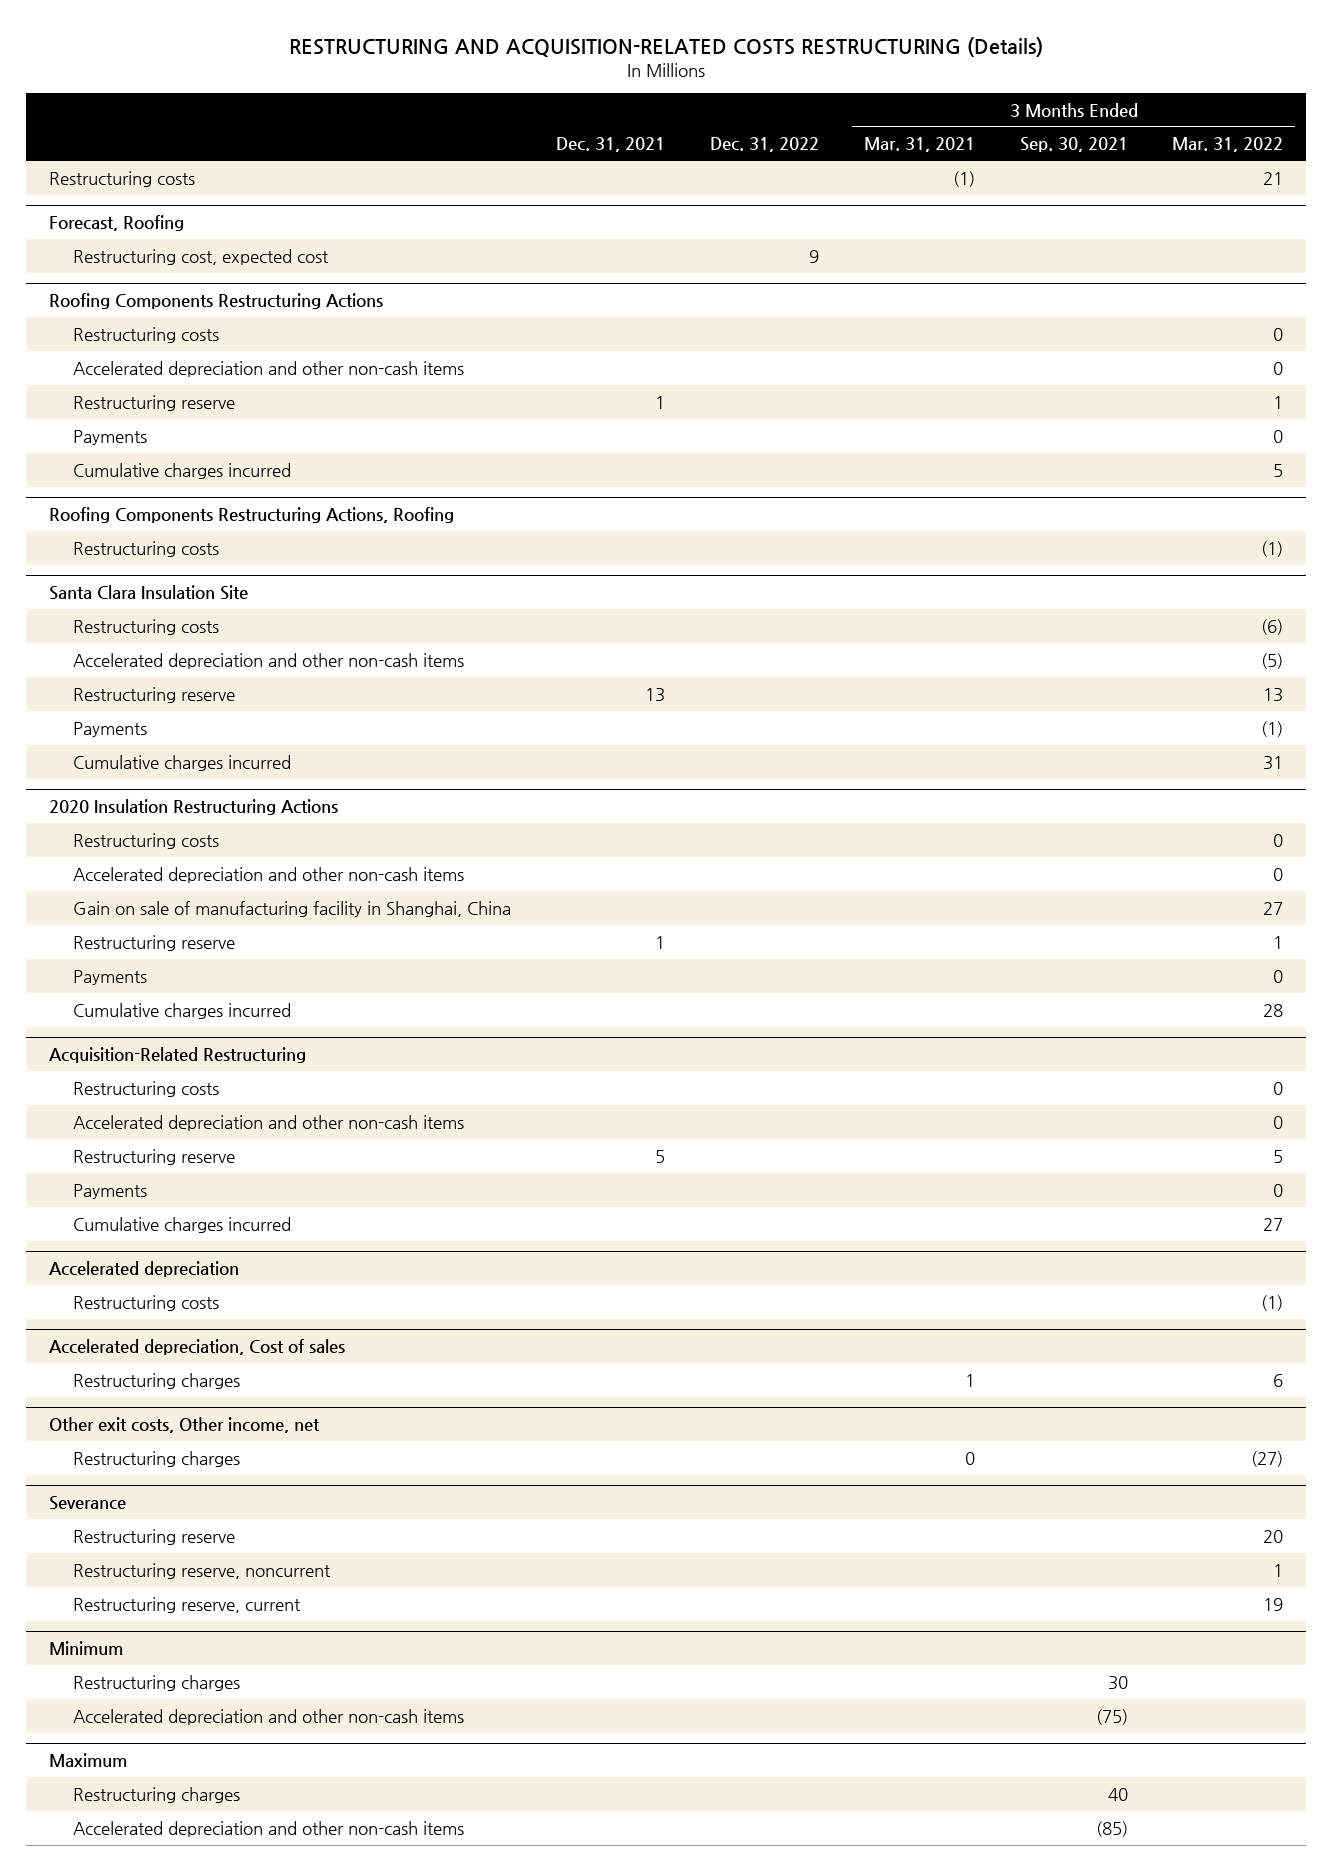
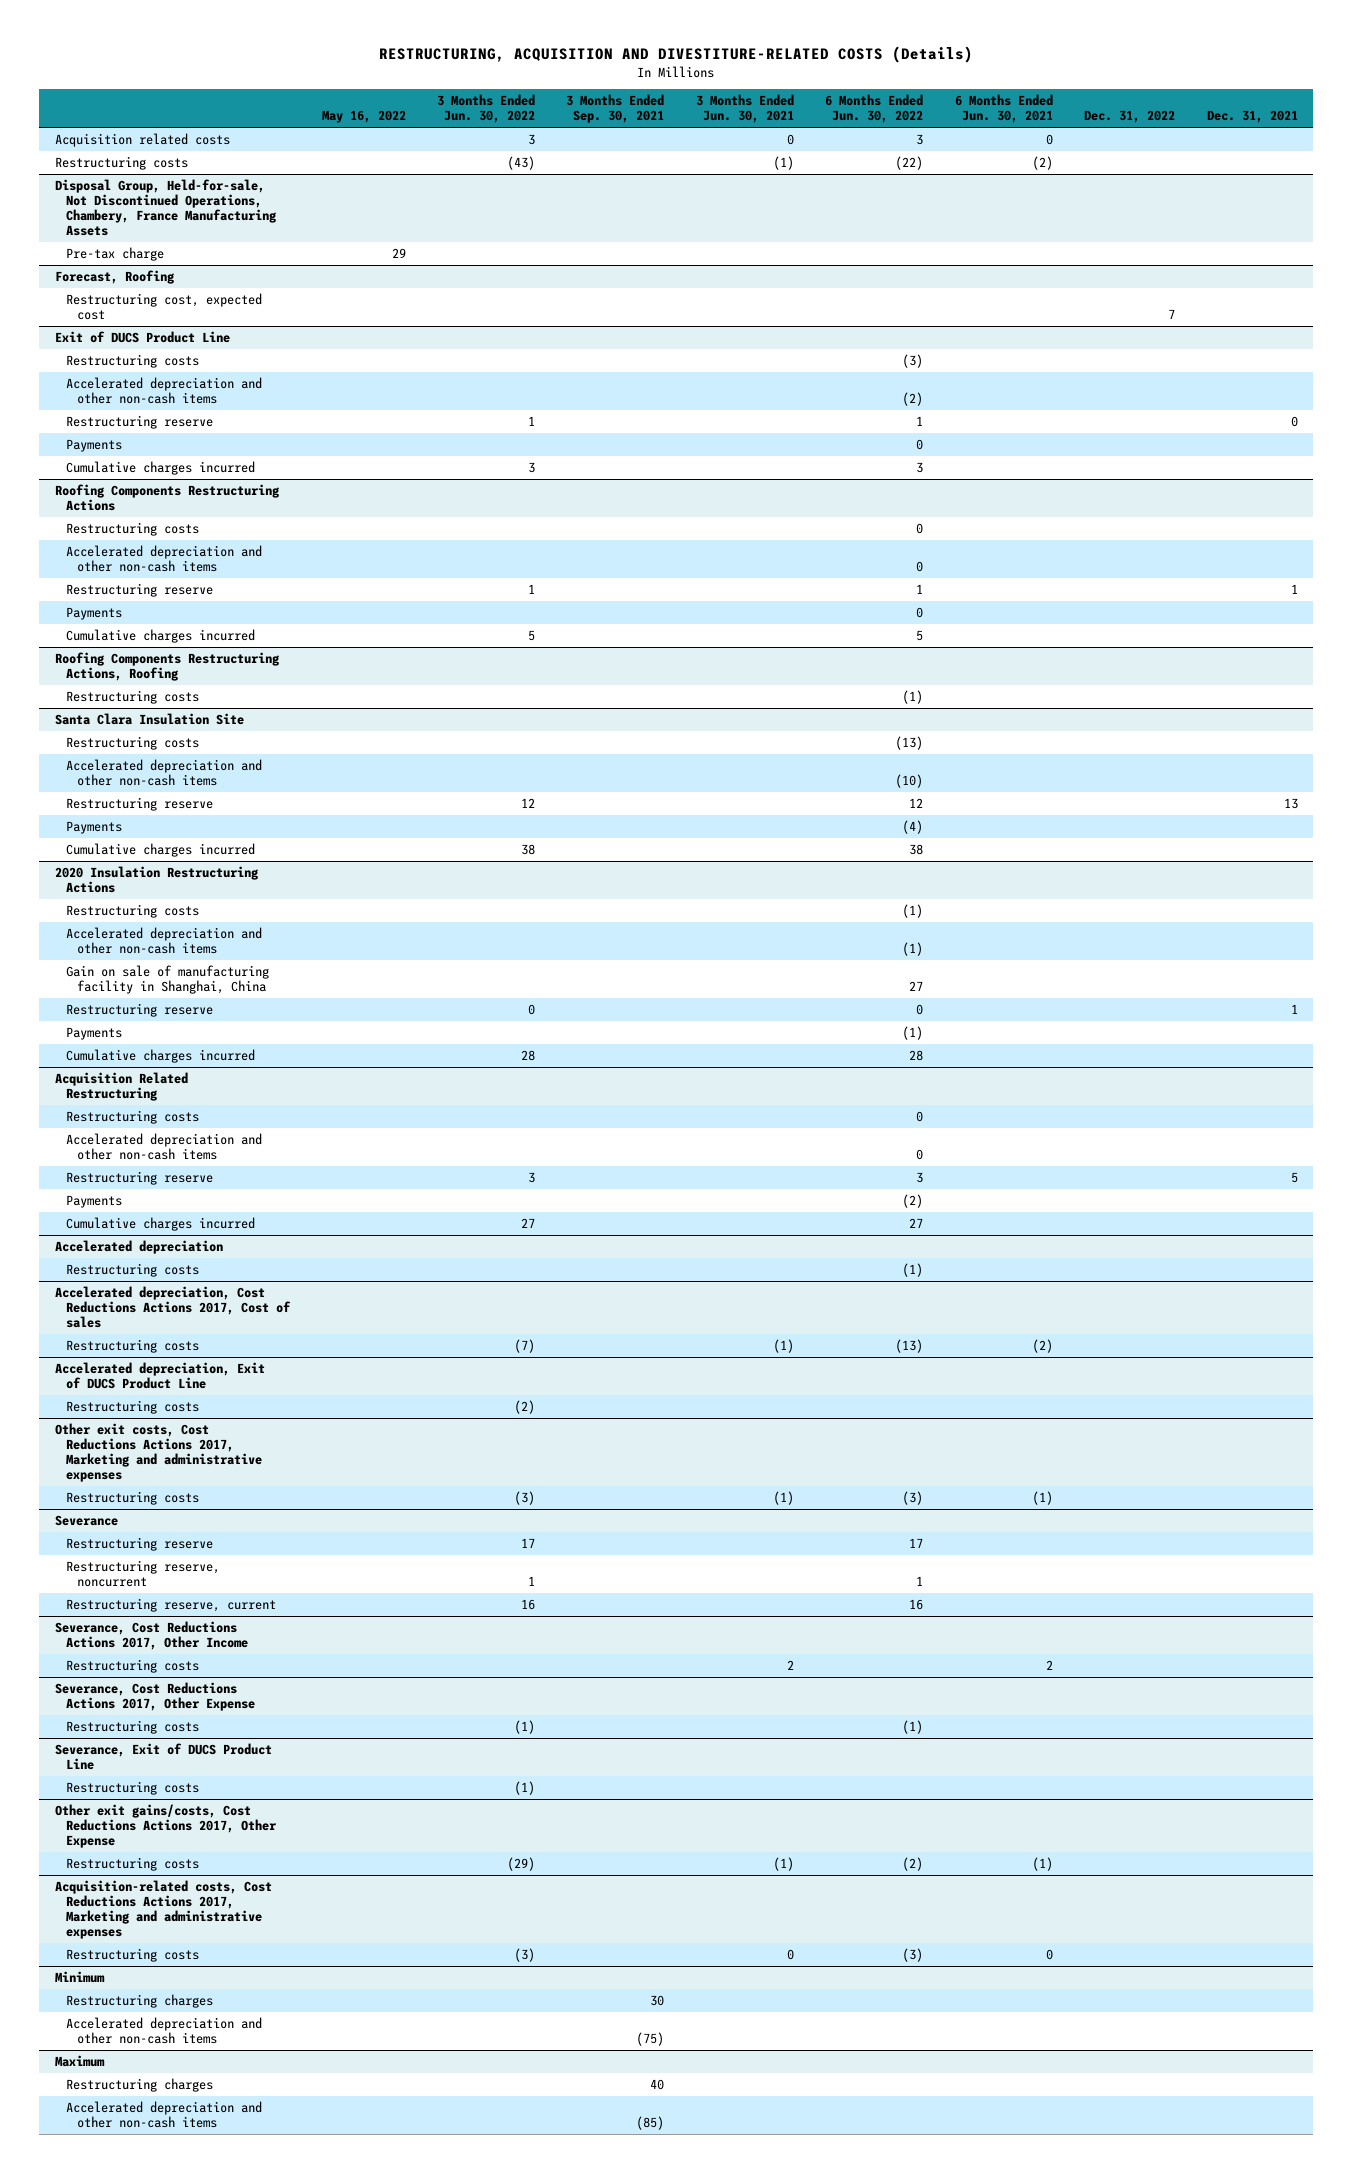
- RESTRUCTURING AND ACQUISITION-RELATED COSTS RESTRUCTURING (Details)
+ RESTRUCTURING, ACQUISITION AND DIVESTITURE-RELATED COSTS (Details)
- | Dec. 31, 2021 | Dec. 31, 2022 | 3 Months Ended Mar. 31, 2021 | 3 Months Ended Sep. 30, 2021 | 3 Months Ended Mar. 31, 2022
+ | May 16, 2022 | 3 Months Ended Jun. 30, 2022 | 3 Months Ended Sep. 30, 2021 | 3 Months Ended Jun. 30, 2021 | 6 Months Ended Jun. 30, 2022 | 6 Months Ended Jun. 30, 2021 | Dec. 31, 2022 | Dec. 31, 2021
+ Acquisition related costs | | 3 | | 0 | 3 | 0 | |
+ Disposal Group, Held-for-sale, Not Discontinued Operations, Chambery, France Manufacturing Assets
+ Pre-tax charge | 29 | | | | | | |
@ Forecast, Roofing
- Restructuring cost, expected cost | | 9 | | |
+ Restructuring cost, expected cost | | | | | | | 7 |
+ Exit of DUCS Product Line
+ Restructuring costs | | | | | (3) | | |
+ Accelerated depreciation and other non-cash items | | | | | (2) | | |
+ Restructuring reserve | | 1 | | | 1 | | | 0
+ Payments | | | | | 0 | | |
+ Cumulative charges incurred | | 3 | | | 3 | | |
- Acquisition-Related Restructuring
+ Acquisition Related Restructuring
- Accelerated depreciation, Cost of sales
- Restructuring charges | | | 1 | | 6
- Other exit costs, Other income, net
- Restructuring charges | | | 0 | | (27)
+ Accelerated depreciation, Cost Reductions Actions 2017, Cost of sales
+ Restructuring costs | | (7) | | (1) | (13) | (2) | |
+ Accelerated depreciation, Exit of DUCS Product Line
+ Restructuring costs | | (2) | | | | | |
+ Other exit costs, Cost Reductions Actions 2017, Marketing and administrative expenses
+ Restructuring costs | | (3) | | (1) | (3) | (1) | |
+ Severance, Cost Reductions Actions 2017, Other Income
+ Restructuring costs | | | | 2 | | 2 | |
+ Severance, Cost Reductions Actions 2017, Other Expense
+ Restructuring costs | | (1) | | | (1) | | |
+ Severance, Exit of DUCS Product Line
+ Restructuring costs | | (1) | | | | | |
+ Other exit gains/costs, Cost Reductions Actions 2017, Other Expense
+ Restructuring costs | | (29) | | (1) | (2) | (1) | |
+ Acquisition-related costs, Cost Reductions Actions 2017, Marketing and administrative expenses
+ Restructuring costs | | (3) | | 0 | (3) | 0 | |

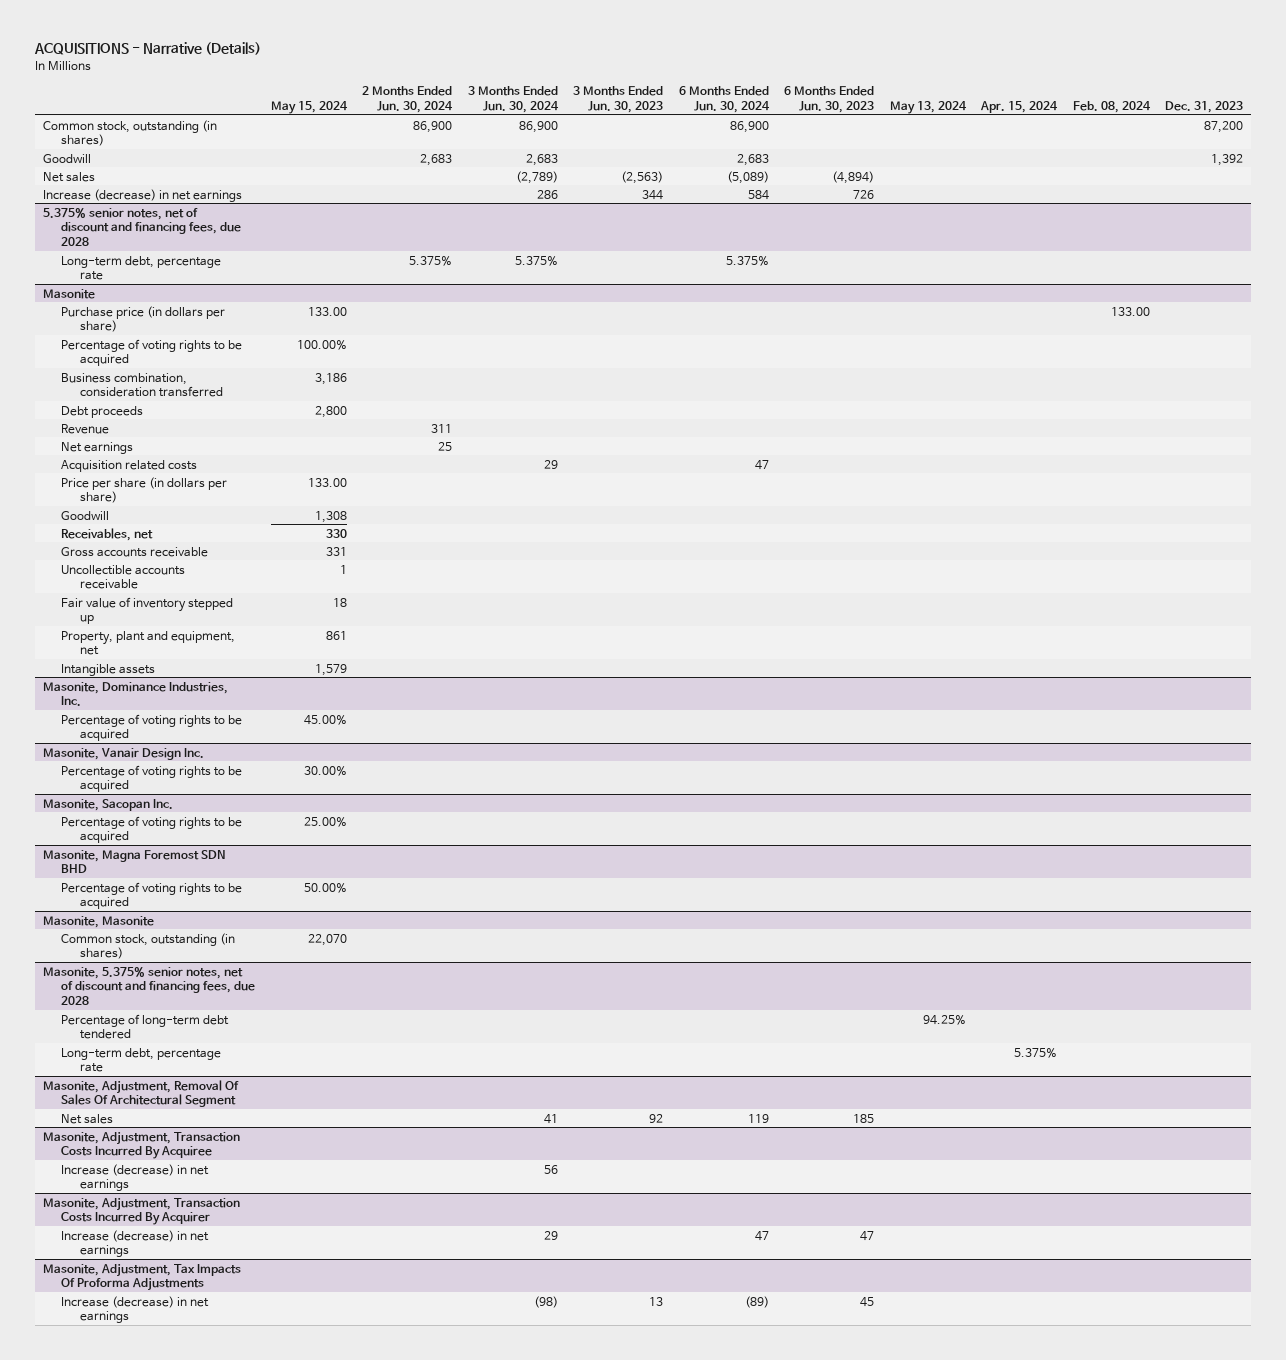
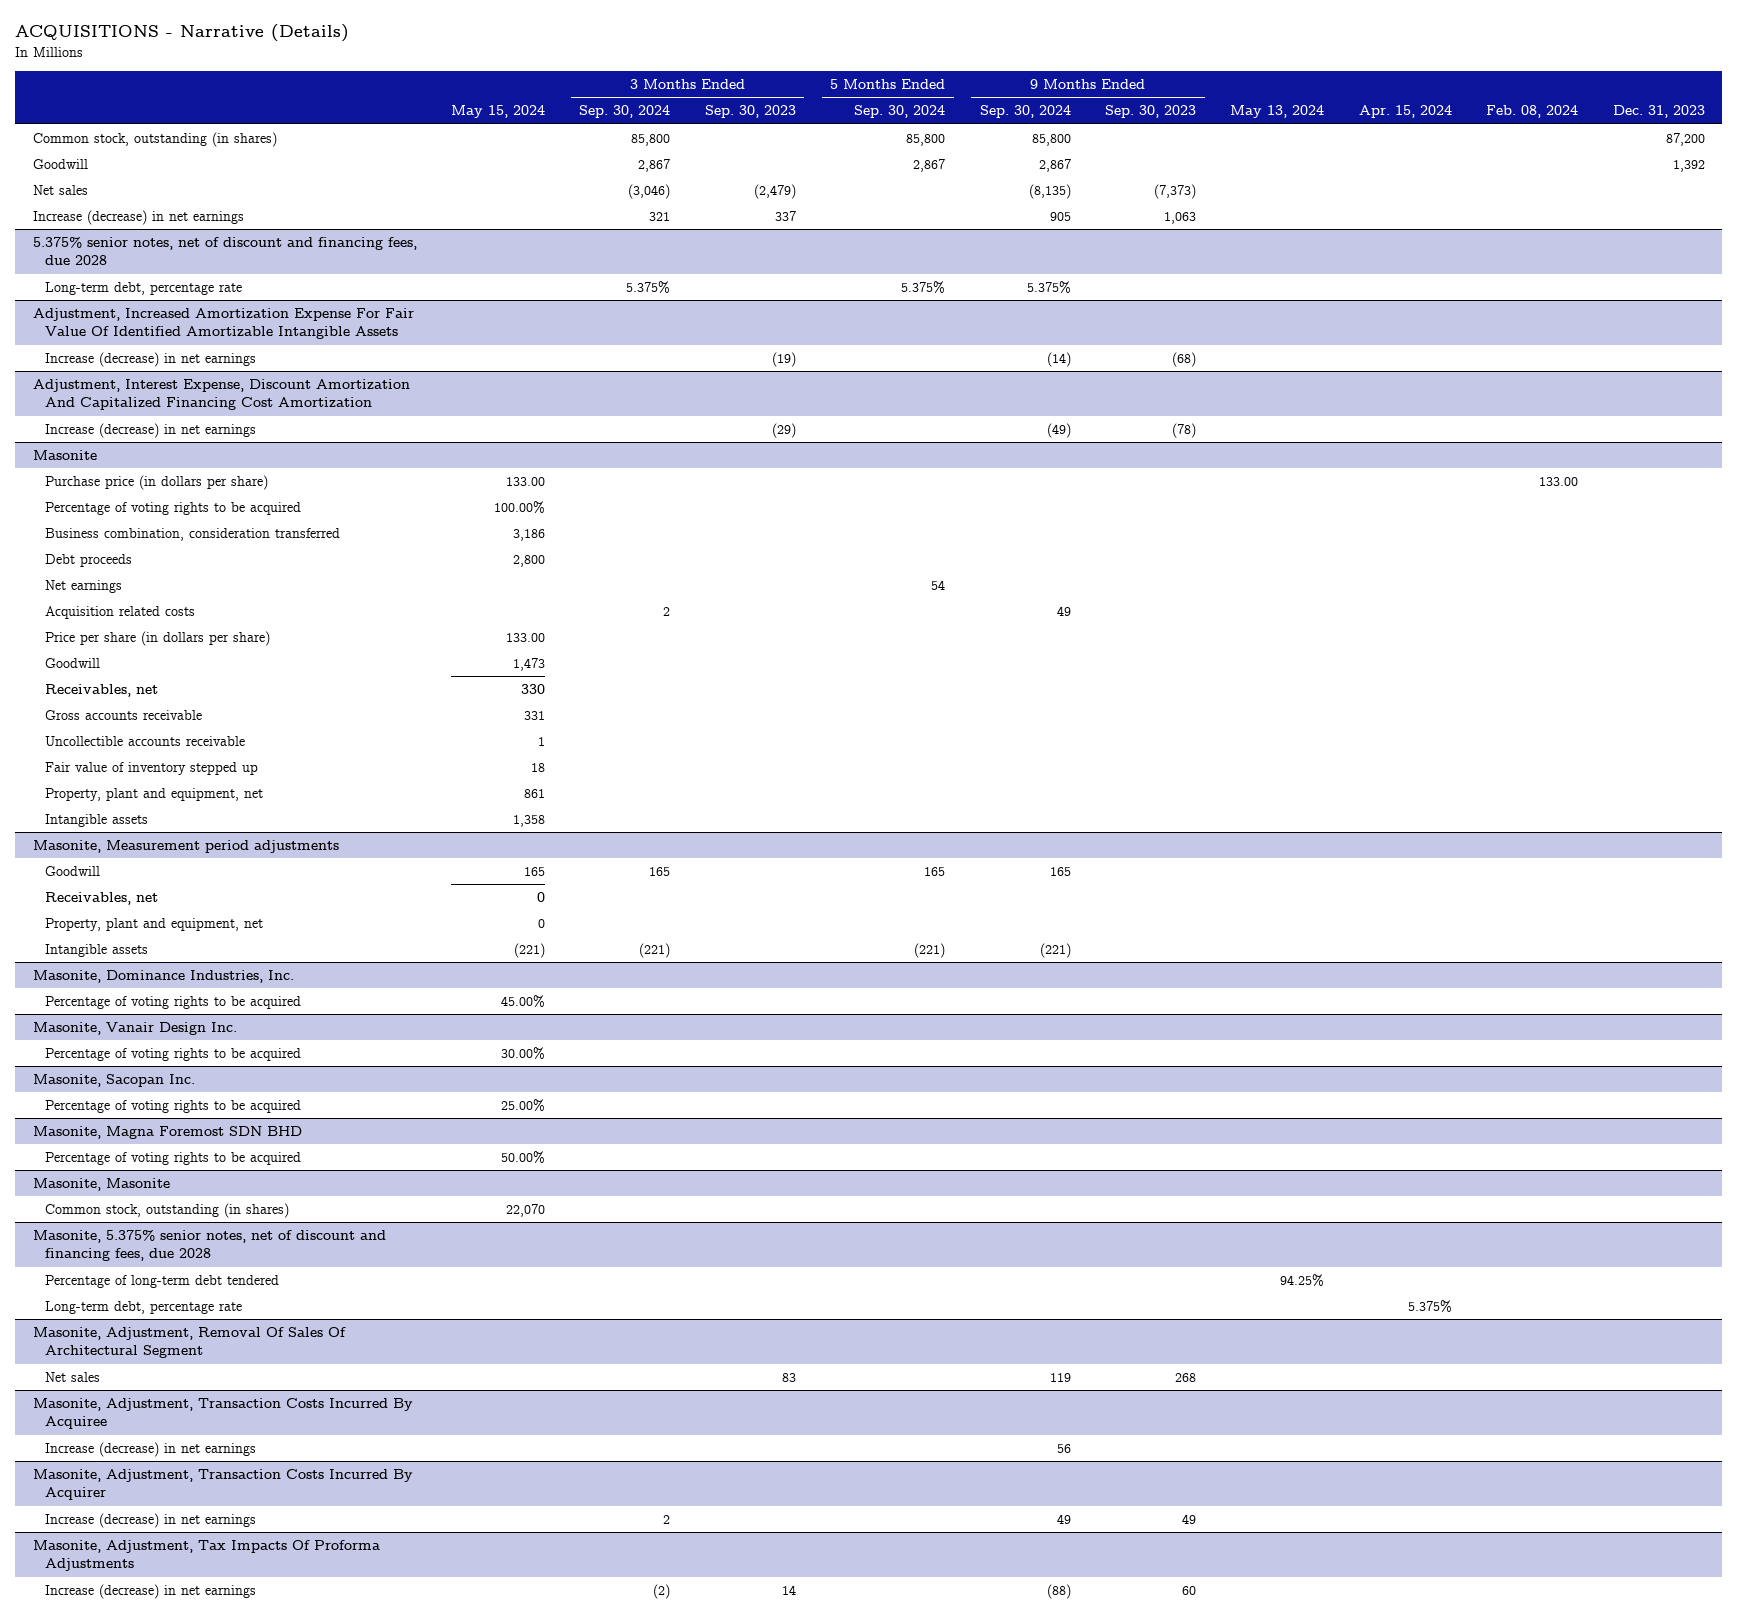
- | May 15, 2024 | 2 Months Ended Jun. 30, 2024 | 3 Months Ended Jun. 30, 2024 | 3 Months Ended Jun. 30, 2023 | 6 Months Ended Jun. 30, 2024 | 6 Months Ended Jun. 30, 2023 | May 13, 2024 | Apr. 15, 2024 | Feb. 08, 2024 | Dec. 31, 2023
+ | May 15, 2024 | 3 Months Ended Sep. 30, 2024 | 3 Months Ended Sep. 30, 2023 | 5 Months Ended Sep. 30, 2024 | 9 Months Ended Sep. 30, 2024 | 9 Months Ended Sep. 30, 2023 | May 13, 2024 | Apr. 15, 2024 | Feb. 08, 2024 | Dec. 31, 2023
+ Adjustment, Increased Amortization Expense For Fair Value Of Identified Amortizable Intangible Assets
+ Increase (decrease) in net earnings | | | (19) | | (14) | (68) | | | |
+ Adjustment, Interest Expense, Discount Amortization And Capitalized Financing Cost Amortization
+ Increase (decrease) in net earnings | | | (29) | | (49) | (78) | | | |
@ Masonite
- Revenue | | 311 | | | | | | | |
- Goodwill | 1,308 | | | | | | | | |
+ Goodwill | 1,473 | | | | | | | | |
- Intangible assets | 1,579 | | | | | | | | |
+ Intangible assets | 1,358 | | | | | | | | |
+ Masonite, Measurement period adjustments
+ Goodwill | 165 | 165 | | 165 | 165 | | | | |
+ Receivables, net | 0 | | | | | | | | |
+ Property, plant and equipment, net | 0 | | | | | | | | |
+ Intangible assets | (221) | (221) | | (221) | (221) | | | | |

